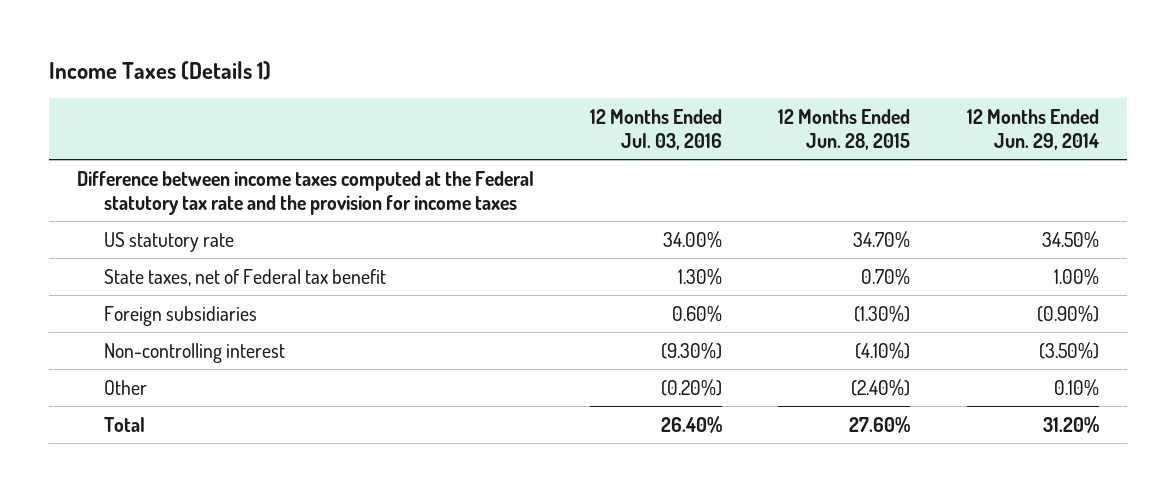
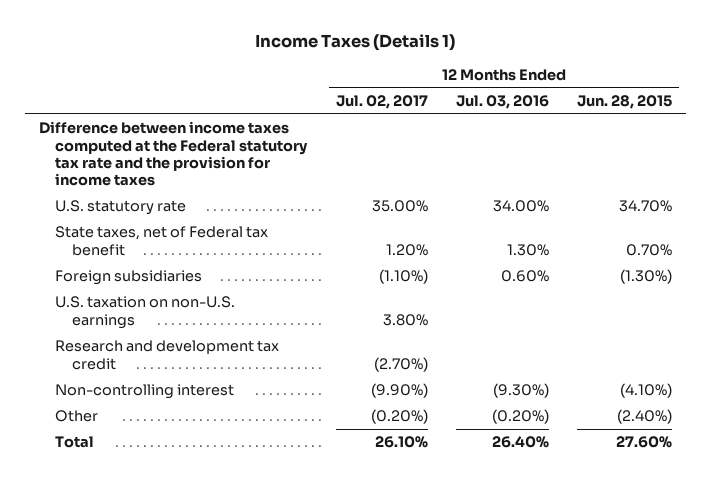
- | 12 Months Ended Jul. 03, 2016 | 12 Months Ended Jun. 28, 2015 | 12 Months Ended Jun. 29, 2014
+ | 12 Months Ended Jul. 02, 2017 | 12 Months Ended Jul. 03, 2016 | 12 Months Ended Jun. 28, 2015
- US statutory rate | 34.00% | 34.70% | 34.50%
+ U.S. statutory rate | 35.00% | 34.00% | 34.70%
+ U.S. taxation on non-U.S. earnings | 3.80% | |
+ Research and development tax credit | (2.70%) | |

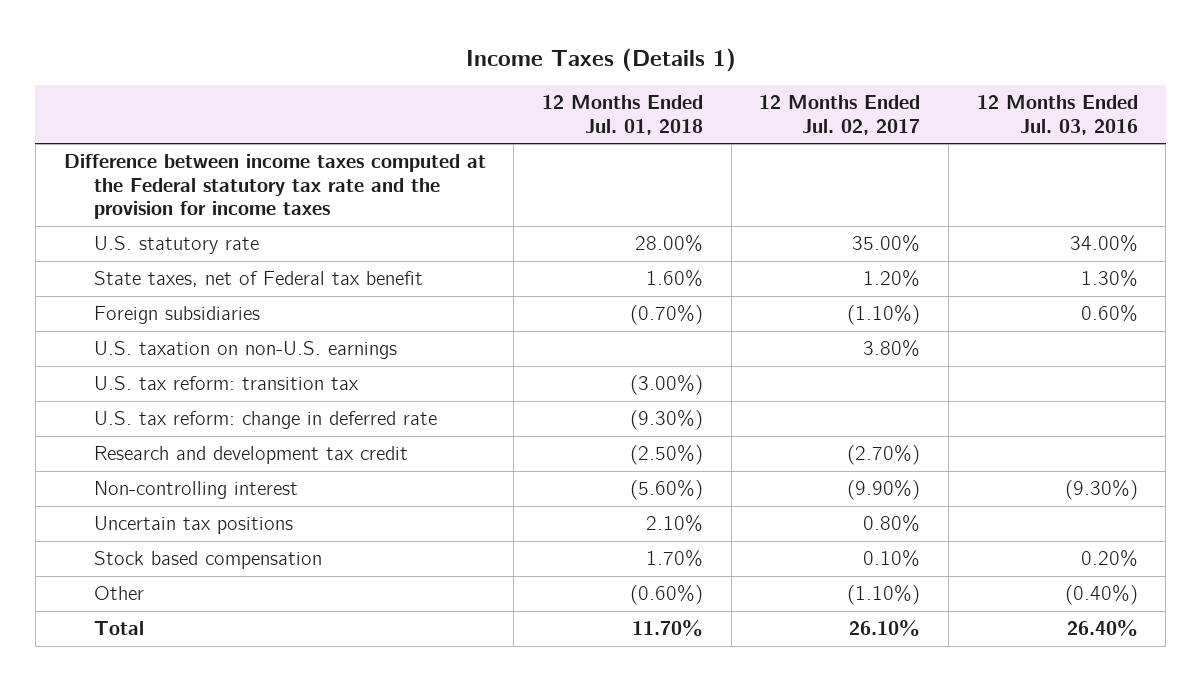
- | 12 Months Ended Jul. 02, 2017 | 12 Months Ended Jul. 03, 2016 | 12 Months Ended Jun. 28, 2015
+ | 12 Months Ended Jul. 01, 2018 | 12 Months Ended Jul. 02, 2017 | 12 Months Ended Jul. 03, 2016
+ U.S. tax reform: transition tax | (3.00%) | |
+ U.S. tax reform: change in deferred rate | (9.30%) | |
- Other | (0.20%) | (0.20%) | (2.40%)
+ Uncertain tax positions | 2.10% | 0.80% |
+ Stock based compensation | 1.70% | 0.10% | 0.20%
+ Other | (0.60%) | (1.10%) | (0.40%)

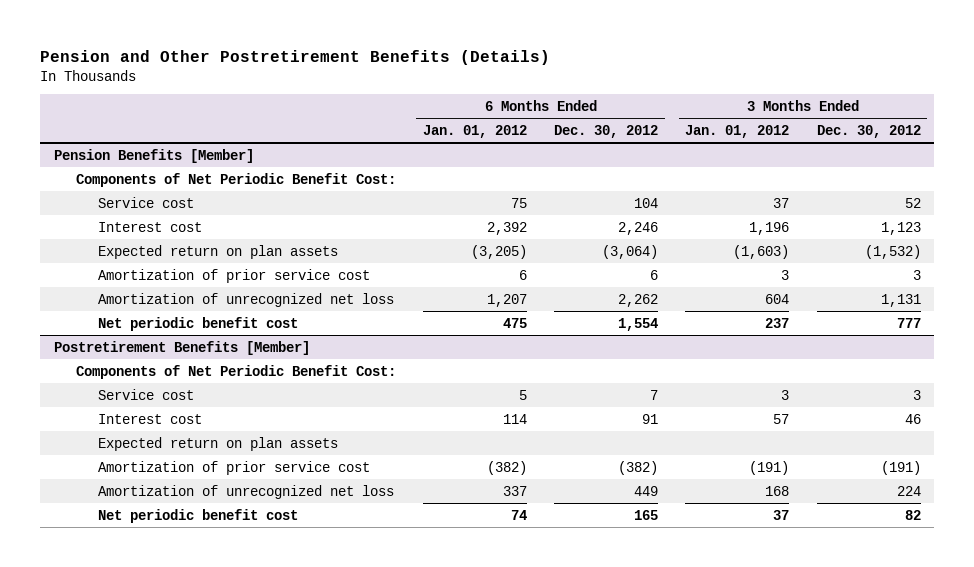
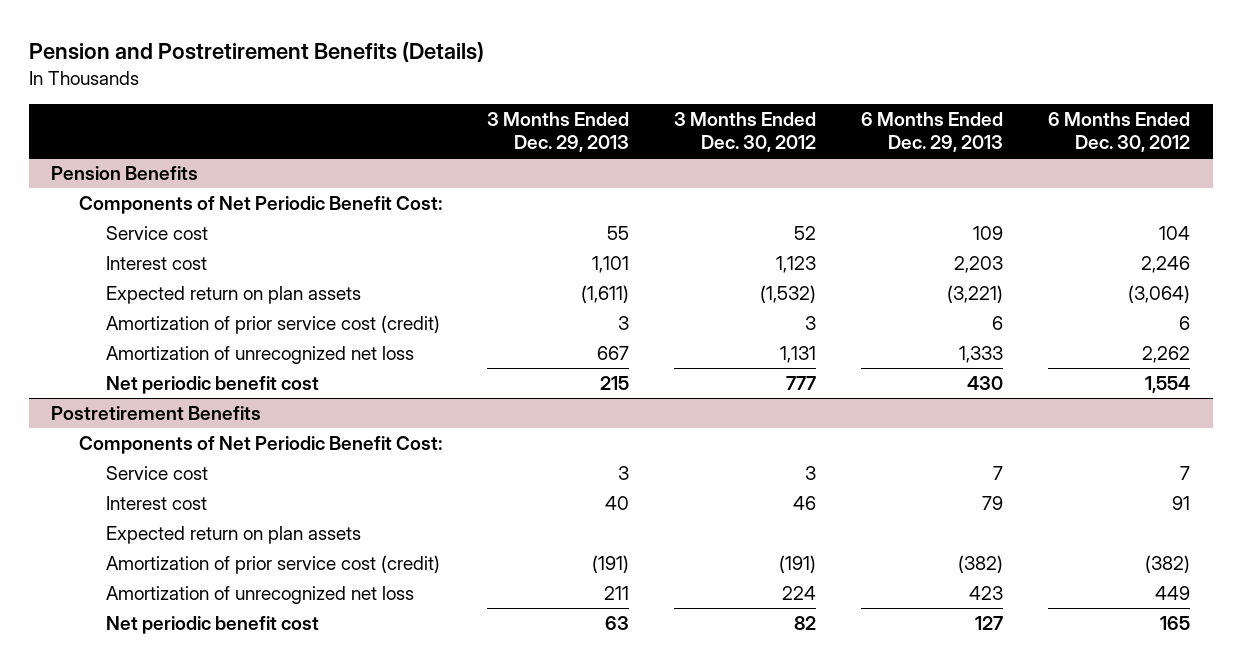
- Pension and Other Postretirement Benefits (Details)
+ Pension and Postretirement Benefits (Details)
- | 6 Months Ended Jan. 01, 2012 | 6 Months Ended Dec. 30, 2012 | 3 Months Ended Jan. 01, 2012 | 3 Months Ended Dec. 30, 2012
+ | 3 Months Ended Dec. 29, 2013 | 3 Months Ended Dec. 30, 2012 | 6 Months Ended Dec. 29, 2013 | 6 Months Ended Dec. 30, 2012
- Pension Benefits [Member]
+ Pension Benefits
- Amortization of prior service cost | 6 | 6 | 3 | 3
+ Amortization of prior service cost (credit) | 3 | 3 | 6 | 6
- Postretirement Benefits [Member]
+ Postretirement Benefits
- Amortization of prior service cost | (382) | (382) | (191) | (191)
+ Amortization of prior service cost (credit) | (191) | (191) | (382) | (382)

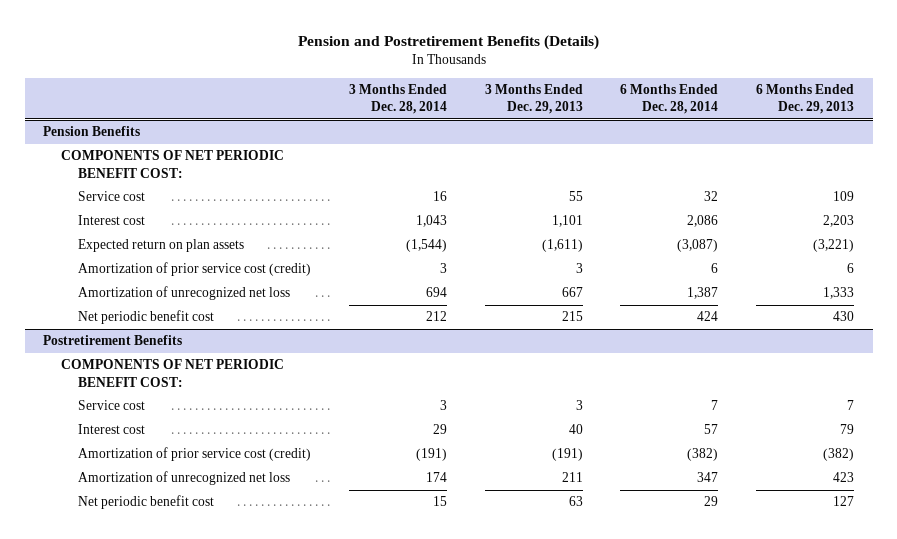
- | 3 Months Ended Dec. 29, 2013 | 3 Months Ended Dec. 30, 2012 | 6 Months Ended Dec. 29, 2013 | 6 Months Ended Dec. 30, 2012
+ | 3 Months Ended Dec. 28, 2014 | 3 Months Ended Dec. 29, 2013 | 6 Months Ended Dec. 28, 2014 | 6 Months Ended Dec. 29, 2013
@ Pension Benefits
- Components of Net Periodic Benefit Cost:
+ COMPONENTS OF NET PERIODIC BENEFIT COST:
@ Postretirement Benefits
- Components of Net Periodic Benefit Cost:
+ COMPONENTS OF NET PERIODIC BENEFIT COST:
- Expected return on plan assets

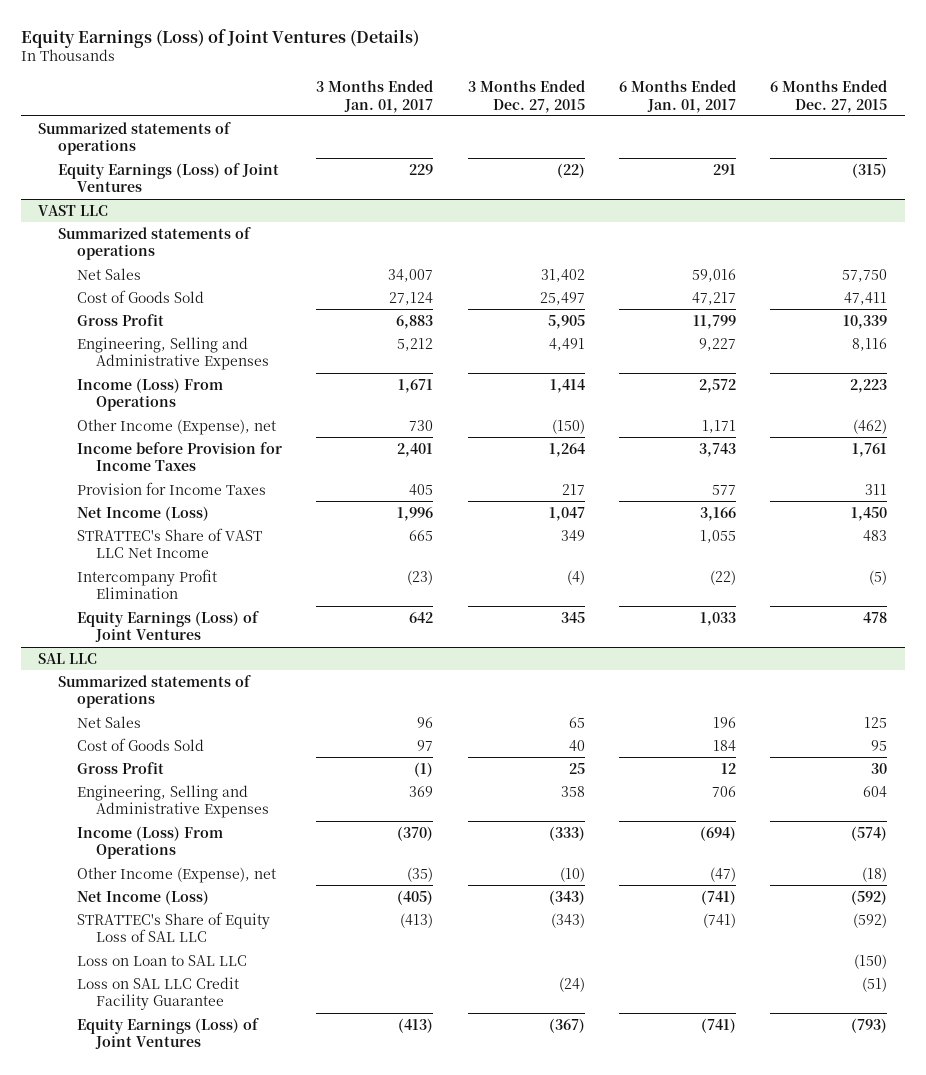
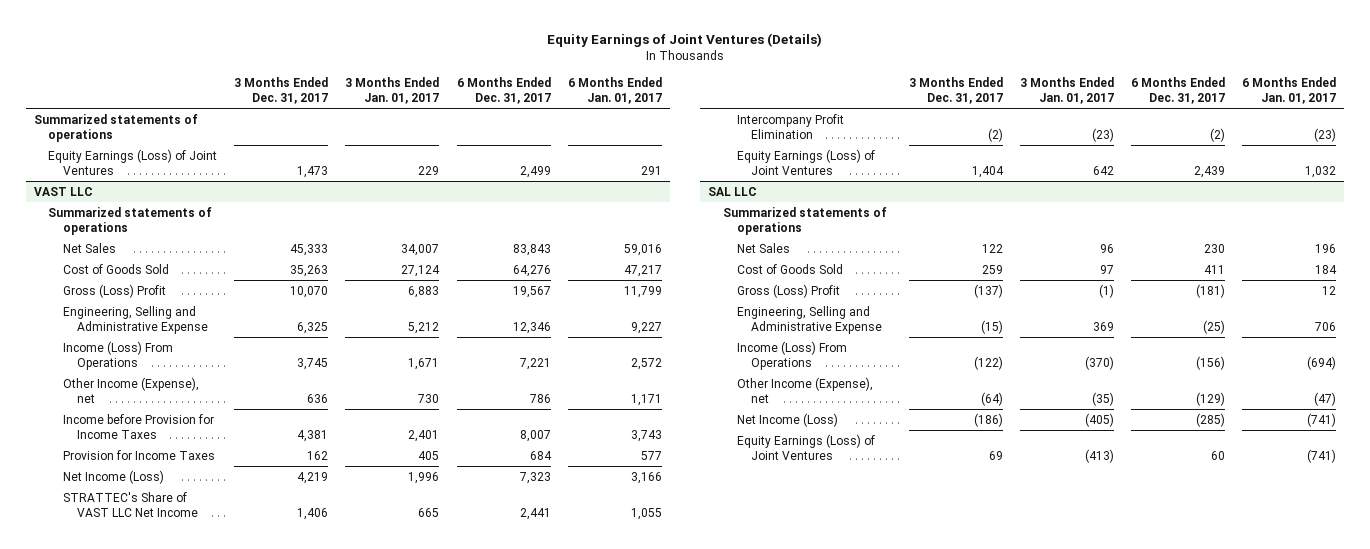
- Equity Earnings (Loss) of Joint Ventures (Details)
+ Equity Earnings of Joint Ventures (Details)
- | 3 Months Ended Jan. 01, 2017 | 3 Months Ended Dec. 27, 2015 | 6 Months Ended Jan. 01, 2017 | 6 Months Ended Dec. 27, 2015
+ | 3 Months Ended Dec. 31, 2017 | 3 Months Ended Jan. 01, 2017 | 6 Months Ended Dec. 31, 2017 | 6 Months Ended Jan. 01, 2017
@ VAST LLC
- Gross Profit | 6,883 | 5,905 | 11,799 | 10,339
- Engineering, Selling and Administrative Expenses | 5,212 | 4,491 | 9,227 | 8,116
+ Gross (Loss) Profit | 10,070 | 6,883 | 19,567 | 11,799
+ Engineering, Selling and Administrative Expense | 6,325 | 5,212 | 12,346 | 9,227
- Intercompany Profit Elimination | (23) | (4) | (22) | (5)
- Equity Earnings (Loss) of Joint Ventures | 642 | 345 | 1,033 | 478
+ Intercompany Profit Elimination | (2) | (23) | (2) | (23)
+ Equity Earnings (Loss) of Joint Ventures | 1,404 | 642 | 2,439 | 1,032
@ SAL LLC
- Gross Profit | (1) | 25 | 12 | 30
- Engineering, Selling and Administrative Expenses | 369 | 358 | 706 | 604
+ Gross (Loss) Profit | (137) | (1) | (181) | 12
+ Engineering, Selling and Administrative Expense | (15) | 369 | (25) | 706
- STRATTEC's Share of Equity Loss of SAL LLC | (413) | (343) | (741) | (592)
- Loss on Loan to SAL LLC | | | | (150)
- Loss on SAL LLC Credit Facility Guarantee | | (24) | | (51)

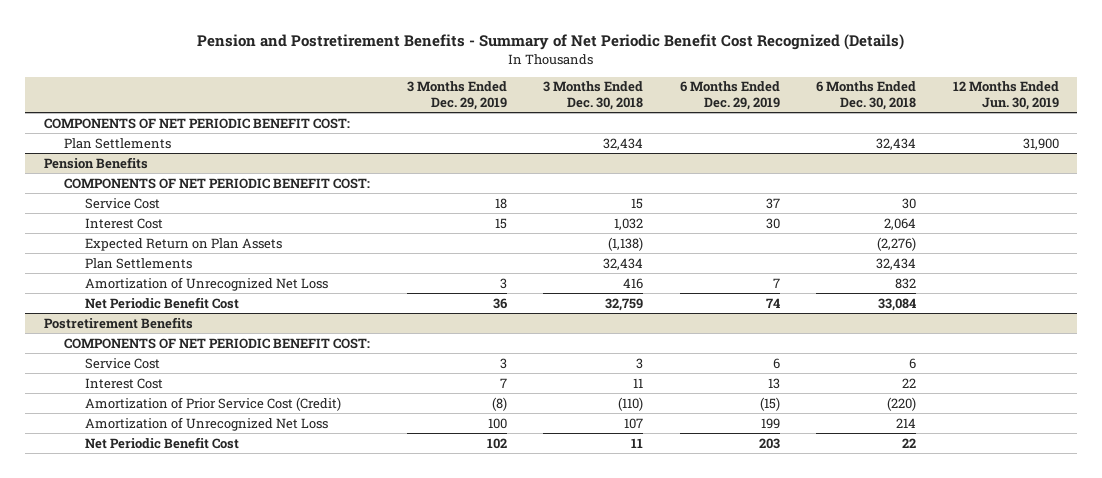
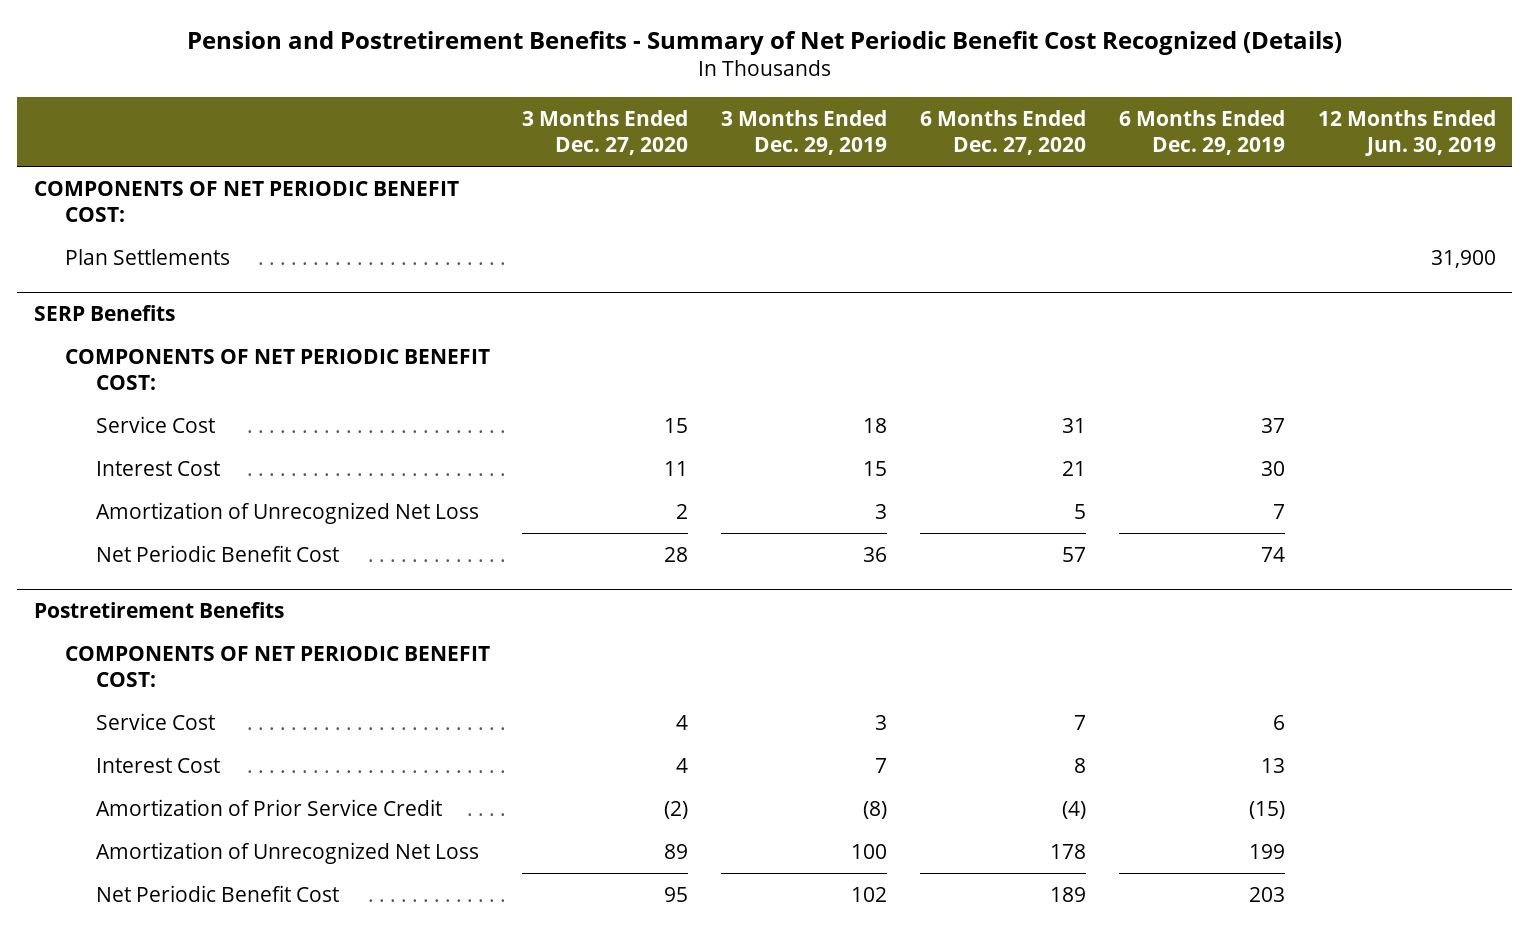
- | 3 Months Ended Dec. 29, 2019 | 3 Months Ended Dec. 30, 2018 | 6 Months Ended Dec. 29, 2019 | 6 Months Ended Dec. 30, 2018 | 12 Months Ended Jun. 30, 2019
+ | 3 Months Ended Dec. 27, 2020 | 3 Months Ended Dec. 29, 2019 | 6 Months Ended Dec. 27, 2020 | 6 Months Ended Dec. 29, 2019 | 12 Months Ended Jun. 30, 2019
- Pension Benefits
+ SERP Benefits
- Expected Return on Plan Assets | | (1,138) | | (2,276) |
- Plan Settlements | | 32,434 | | 32,434 |
@ Postretirement Benefits
- Amortization of Prior Service Cost (Credit) | (8) | (110) | (15) | (220) |
+ Amortization of Prior Service Credit | (2) | (8) | (4) | (15) |

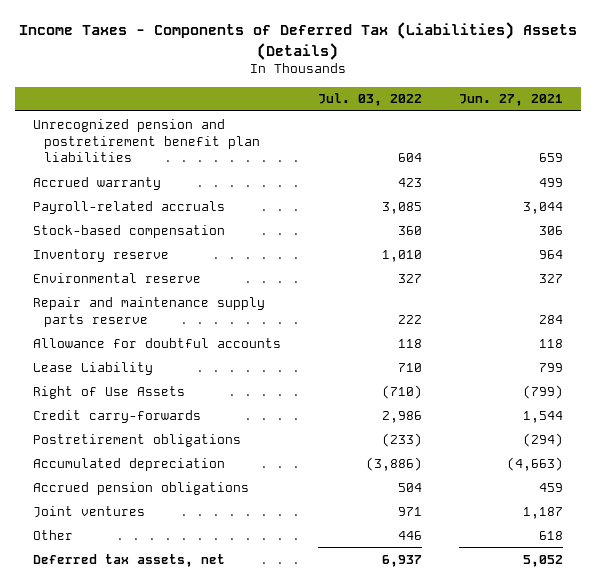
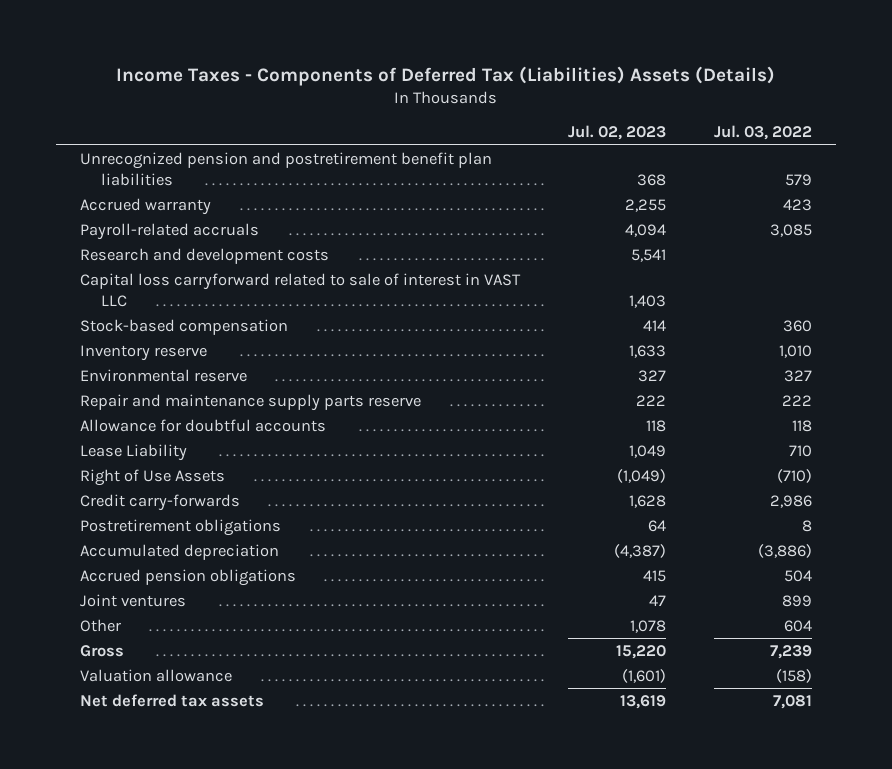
- | Jul. 03, 2022 | Jun. 27, 2021
+ | Jul. 02, 2023 | Jul. 03, 2022
- Unrecognized pension and postretirement benefit plan liabilities | 604 | 659
+ Unrecognized pension and postretirement benefit plan liabilities | 368 | 579
+ Research and development costs | 5,541 |
+ Capital loss carryforward related to sale of interest in VAST LLC | 1,403 |
- Postretirement obligations | (233) | (294)
+ Postretirement obligations | 64 | 8
- Joint ventures | 971 | 1,187
- Other | 446 | 618
- Deferred tax assets, net | 6,937 | 5,052
+ Joint ventures | 47 | 899
+ Other | 1,078 | 604
+ Gross | 15,220 | 7,239
+ Valuation allowance | (1,601) | (158)
+ Net deferred tax assets | 13,619 | 7,081

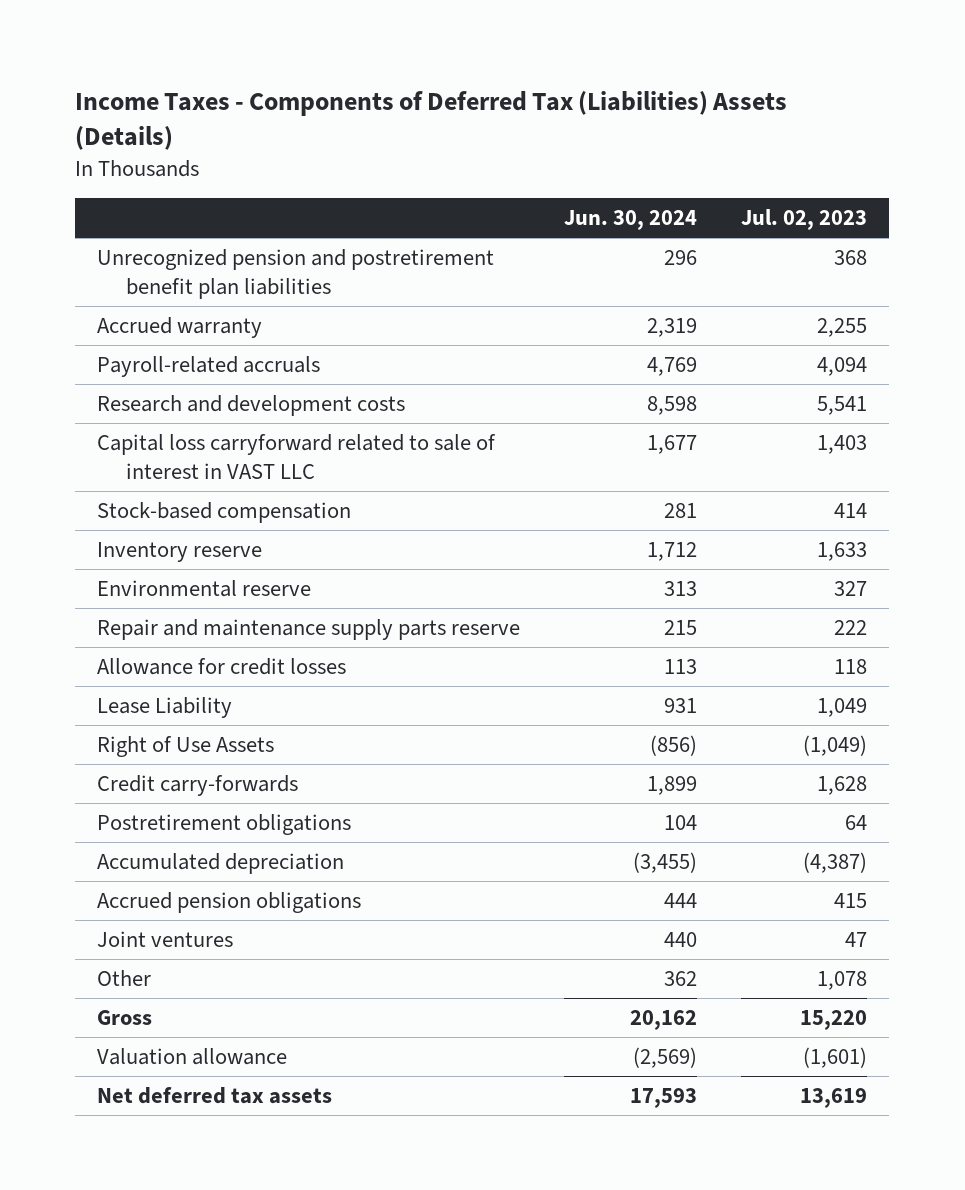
- | Jul. 02, 2023 | Jul. 03, 2022
+ | Jun. 30, 2024 | Jul. 02, 2023
- Allowance for doubtful accounts | 118 | 118
+ Allowance for credit losses | 113 | 118

